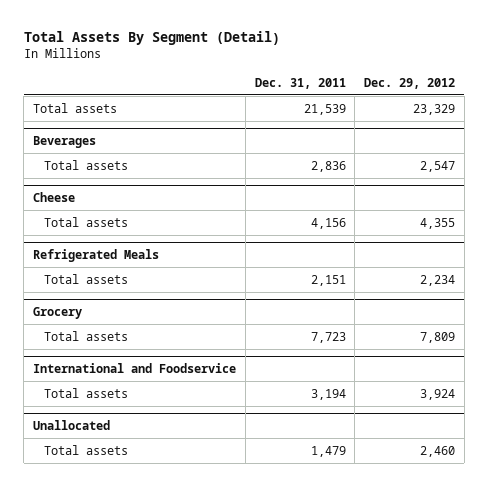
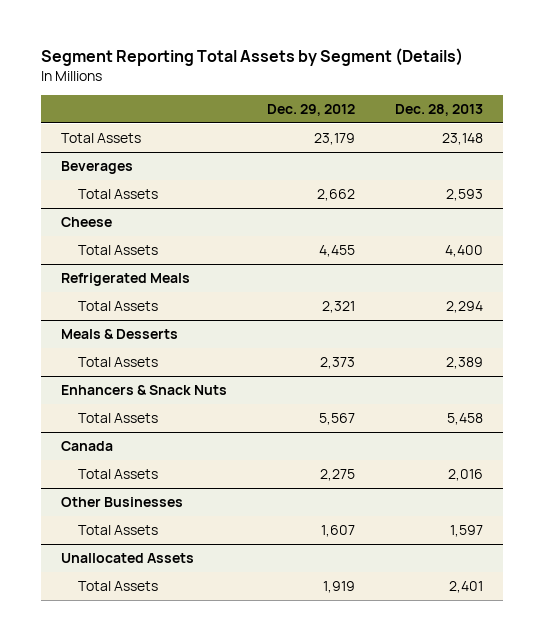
- Total Assets By Segment (Detail)
+ Segment Reporting Total Assets by Segment (Details)
- | Dec. 31, 2011 | Dec. 29, 2012
+ | Dec. 29, 2012 | Dec. 28, 2013
- Total assets | 21,539 | 23,329
+ Total Assets | 23,179 | 23,148
@ Beverages
- Total assets | 2,836 | 2,547
+ Total Assets | 2,662 | 2,593
@ Cheese
- Total assets | 4,156 | 4,355
+ Total Assets | 4,455 | 4,400
@ Refrigerated Meals
- Total assets | 2,151 | 2,234
- Grocery
- Total assets | 7,723 | 7,809
- International and Foodservice
- Total assets | 3,194 | 3,924
- Unallocated
- Total assets | 1,479 | 2,460
@ Refrigerated Meals
+ Total Assets | 2,321 | 2,294
+ Meals & Desserts
+ Total Assets | 2,373 | 2,389
+ Enhancers & Snack Nuts
+ Total Assets | 5,567 | 5,458
+ Canada
+ Total Assets | 2,275 | 2,016
+ Other Businesses
+ Total Assets | 1,607 | 1,597
+ Unallocated Assets
+ Total Assets | 1,919 | 2,401

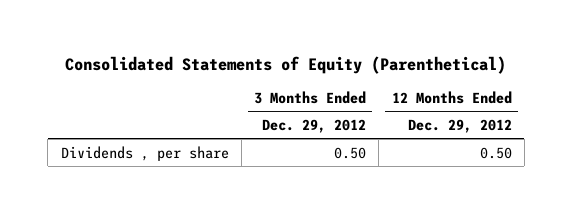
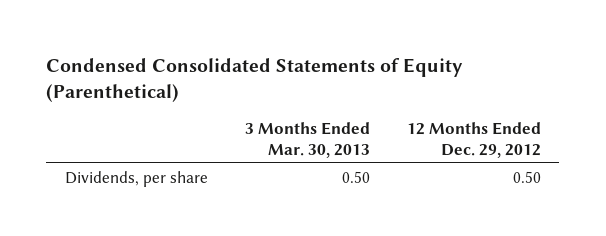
- Consolidated Statements of Equity (Parenthetical)
+ Condensed Consolidated Statements of Equity (Parenthetical)
- | 3 Months Ended Dec. 29, 2012 | 12 Months Ended Dec. 29, 2012
+ | 3 Months Ended Mar. 30, 2013 | 12 Months Ended Dec. 29, 2012
- Dividends , per share | 0.50 | 0.50
+ Dividends, per share | 0.50 | 0.50

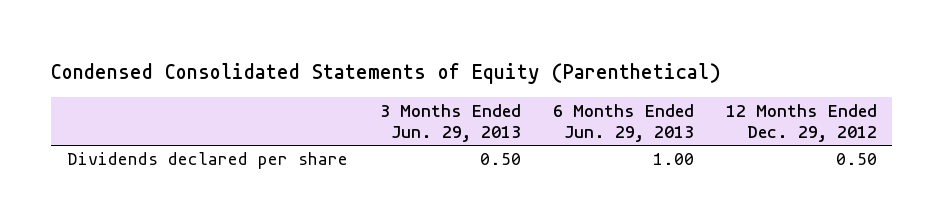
- | 3 Months Ended Mar. 30, 2013 | 12 Months Ended Dec. 29, 2012
+ | 3 Months Ended Jun. 29, 2013 | 6 Months Ended Jun. 29, 2013 | 12 Months Ended Dec. 29, 2012
- Dividends, per share | 0.50 | 0.50
+ Dividends declared per share | 0.50 | 1.00 | 0.50

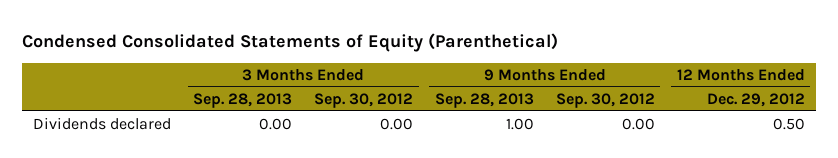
- | 3 Months Ended Jun. 29, 2013 | 6 Months Ended Jun. 29, 2013 | 12 Months Ended Dec. 29, 2012
+ | 3 Months Ended Sep. 28, 2013 | 3 Months Ended Sep. 30, 2012 | 9 Months Ended Sep. 28, 2013 | 9 Months Ended Sep. 30, 2012 | 12 Months Ended Dec. 29, 2012
- Dividends declared per share | 0.50 | 1.00 | 0.50
+ Dividends declared | 0.00 | 0.00 | 1.00 | 0.00 | 0.50

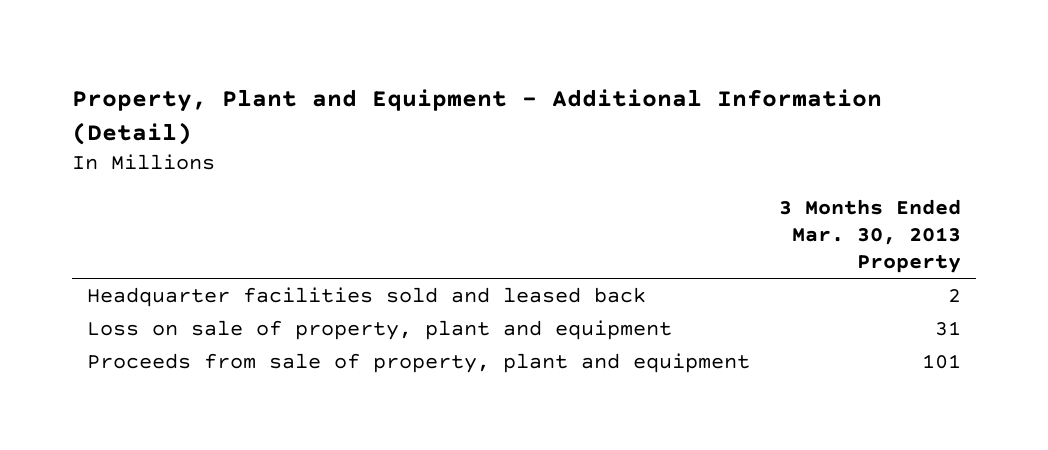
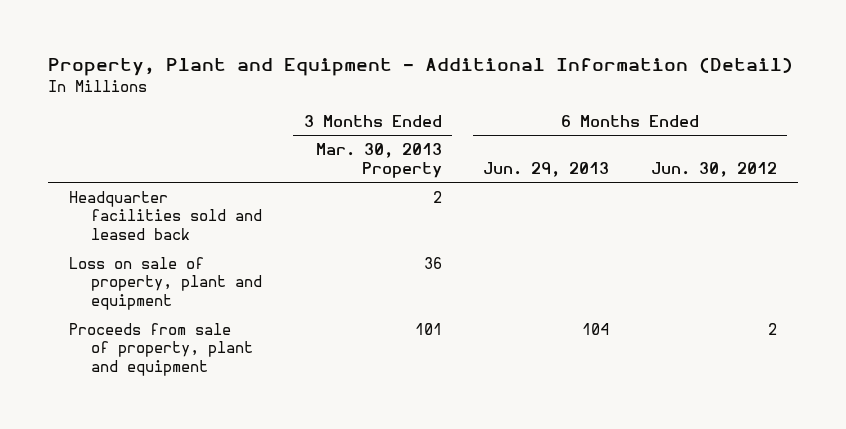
- | 3 Months Ended Mar. 30, 2013 Property
+ | 3 Months Ended Mar. 30, 2013 Property | 6 Months Ended Jun. 29, 2013 | 6 Months Ended Jun. 30, 2012
- Loss on sale of property, plant and equipment | 31
+ Loss on sale of property, plant and equipment | 36 | |

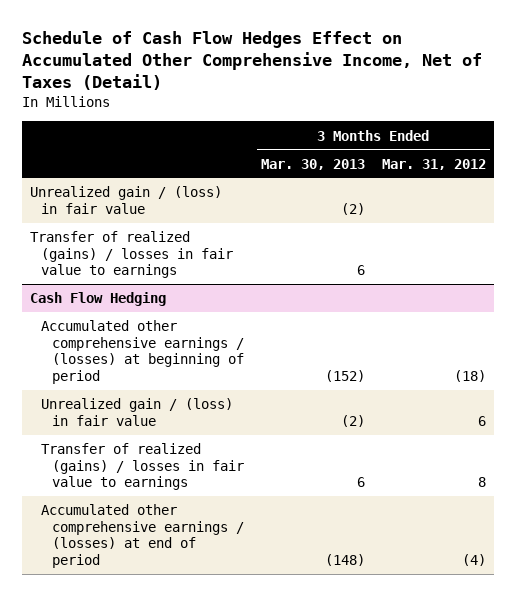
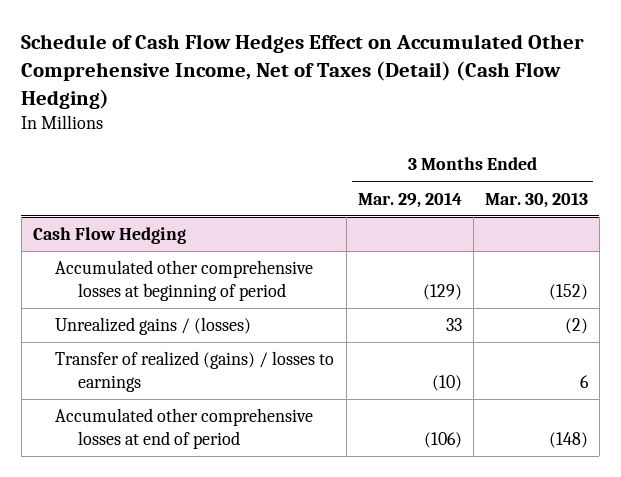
- Schedule of Cash Flow Hedges Effect on Accumulated Other Comprehensive Income, Net of Taxes (Detail)
+ Schedule of Cash Flow Hedges Effect on Accumulated Other Comprehensive Income, Net of Taxes (Detail) (Cash Flow Hedging)
- | 3 Months Ended Mar. 30, 2013 | 3 Months Ended Mar. 31, 2012
+ | 3 Months Ended Mar. 29, 2014 | 3 Months Ended Mar. 30, 2013
- Unrealized gain / (loss) in fair value | (2) |
- Transfer of realized (gains) / losses in fair value to earnings | 6 |
@ Cash Flow Hedging
- Accumulated other comprehensive earnings / (losses) at beginning of period | (152) | (18)
- Unrealized gain / (loss) in fair value | (2) | 6
- Transfer of realized (gains) / losses in fair value to earnings | 6 | 8
- Accumulated other comprehensive earnings / (losses) at end of period | (148) | (4)
+ Accumulated other comprehensive losses at beginning of period | (129) | (152)
+ Unrealized gains / (losses) | 33 | (2)
+ Transfer of realized (gains) / losses to earnings | (10) | 6
+ Accumulated other comprehensive losses at end of period | (106) | (148)

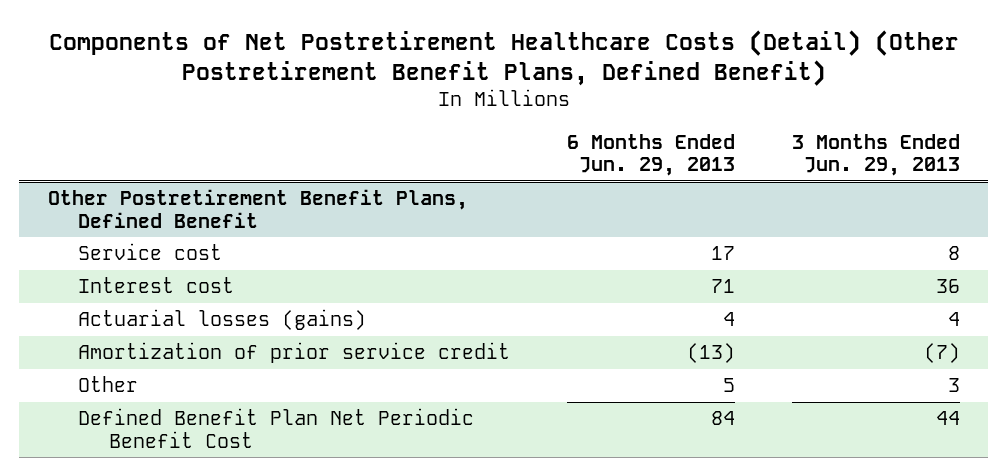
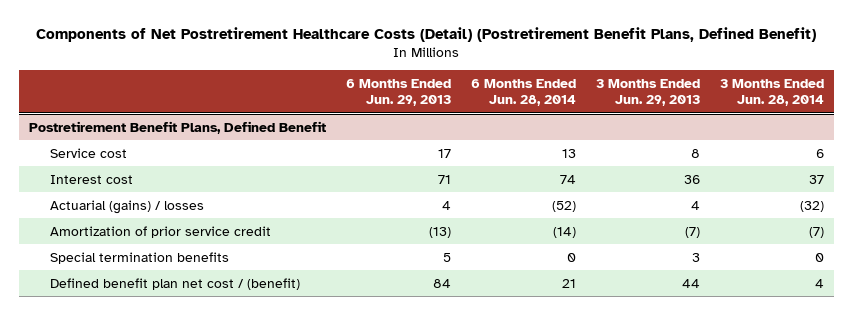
- Components of Net Postretirement Healthcare Costs (Detail) (Other Postretirement Benefit Plans, Defined Benefit)
+ Components of Net Postretirement Healthcare Costs (Detail) (Postretirement Benefit Plans, Defined Benefit)
- | 6 Months Ended Jun. 29, 2013 | 3 Months Ended Jun. 29, 2013
+ | 6 Months Ended Jun. 29, 2013 | 6 Months Ended Jun. 28, 2014 | 3 Months Ended Jun. 29, 2013 | 3 Months Ended Jun. 28, 2014
- Other Postretirement Benefit Plans, Defined Benefit
+ Postretirement Benefit Plans, Defined Benefit
- Actuarial losses (gains) | 4 | 4
+ Actuarial (gains) / losses | 4 | (52) | 4 | (32)
- Other | 5 | 3
- Defined Benefit Plan Net Periodic Benefit Cost | 84 | 44
+ Special termination benefits | 5 | 0 | 3 | 0
+ Defined benefit plan net cost / (benefit) | 84 | 21 | 44 | 4

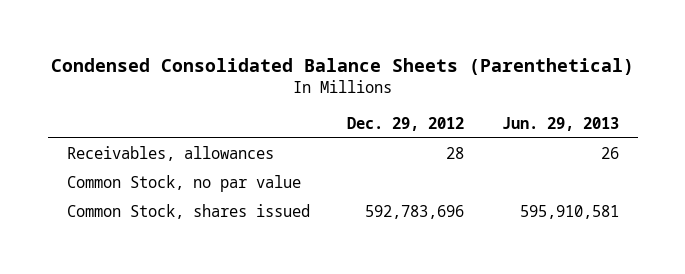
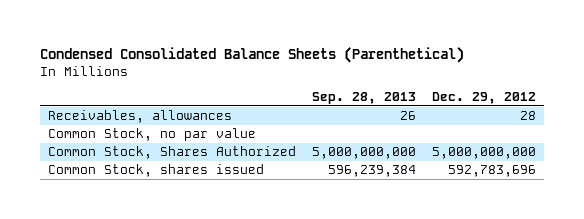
- | Dec. 29, 2012 | Jun. 29, 2013
+ | Sep. 28, 2013 | Dec. 29, 2012
+ Common Stock, Shares Authorized | 5,000,000,000 | 5,000,000,000

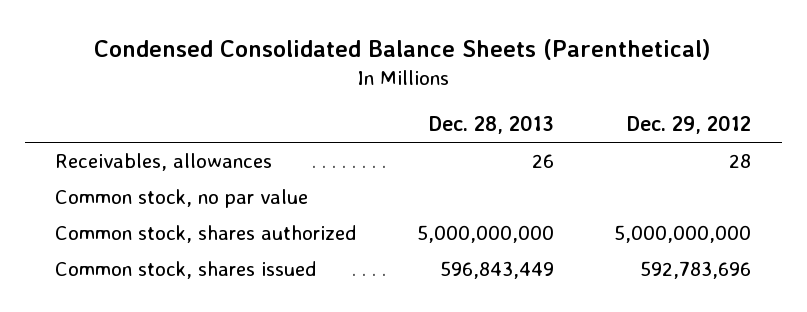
- | Sep. 28, 2013 | Dec. 29, 2012
+ | Dec. 28, 2013 | Dec. 29, 2012
- Common Stock, no par value
- Common Stock, Shares Authorized | 5,000,000,000 | 5,000,000,000
- Common Stock, shares issued | 596,239,384 | 592,783,696
+ Common stock, no par value
+ Common stock, shares authorized | 5,000,000,000 | 5,000,000,000
+ Common stock, shares issued | 596,843,449 | 592,783,696

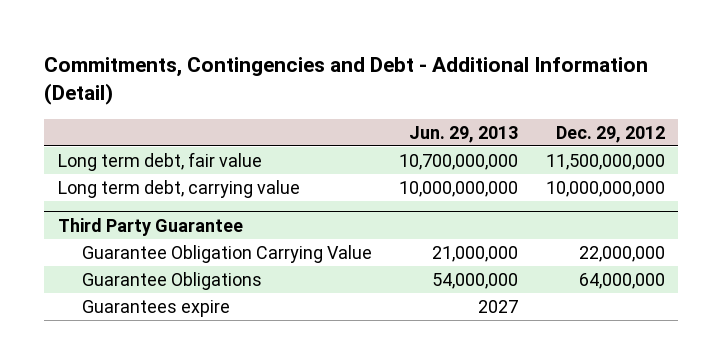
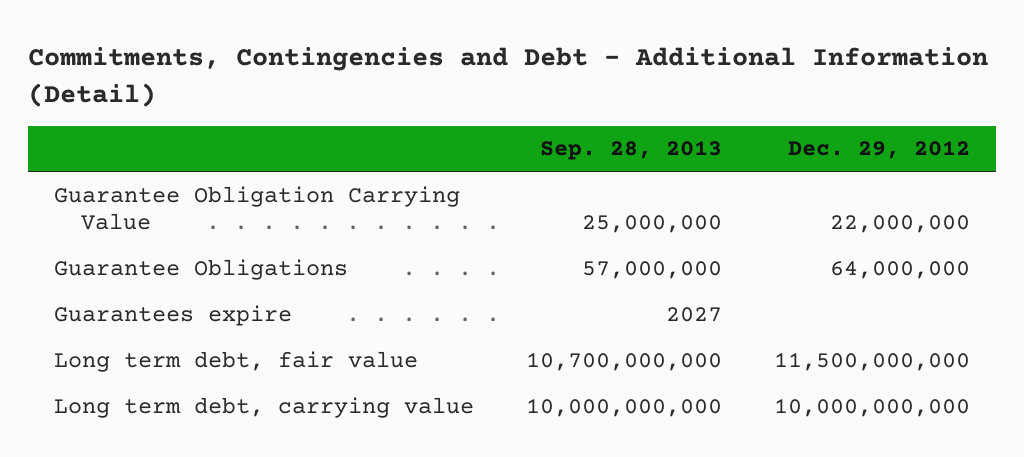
- | Jun. 29, 2013 | Dec. 29, 2012
+ | Sep. 28, 2013 | Dec. 29, 2012
- Third Party Guarantee
moved down: Long term debt, fair value | 10,700,000,000 | 11,500,000,000
moved down: Long term debt, carrying value | 10,000,000,000 | 10,000,000,000

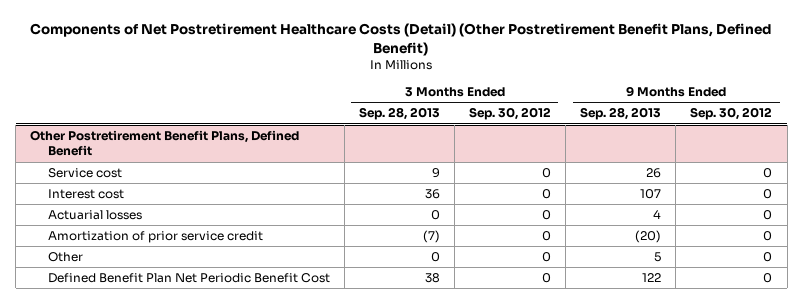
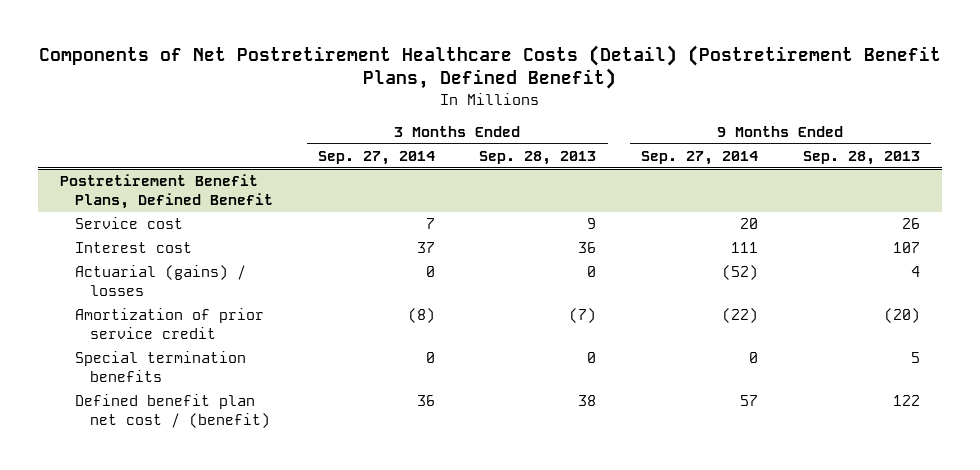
- Components of Net Postretirement Healthcare Costs (Detail) (Other Postretirement Benefit Plans, Defined Benefit)
+ Components of Net Postretirement Healthcare Costs (Detail) (Postretirement Benefit Plans, Defined Benefit)
- | 3 Months Ended Sep. 28, 2013 | 3 Months Ended Sep. 30, 2012 | 9 Months Ended Sep. 28, 2013 | 9 Months Ended Sep. 30, 2012
+ | 3 Months Ended Sep. 27, 2014 | 3 Months Ended Sep. 28, 2013 | 9 Months Ended Sep. 27, 2014 | 9 Months Ended Sep. 28, 2013
- Other Postretirement Benefit Plans, Defined Benefit
+ Postretirement Benefit Plans, Defined Benefit
- Actuarial losses | 0 | 0 | 4 | 0
+ Actuarial (gains) / losses | 0 | 0 | (52) | 4
- Other | 0 | 0 | 5 | 0
- Defined Benefit Plan Net Periodic Benefit Cost | 38 | 0 | 122 | 0
+ Special termination benefits | 0 | 0 | 0 | 5
+ Defined benefit plan net cost / (benefit) | 36 | 38 | 57 | 122

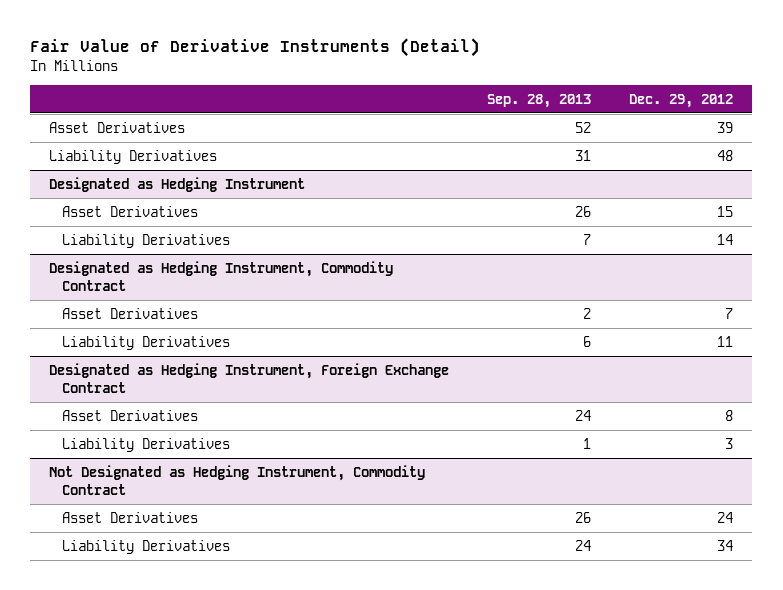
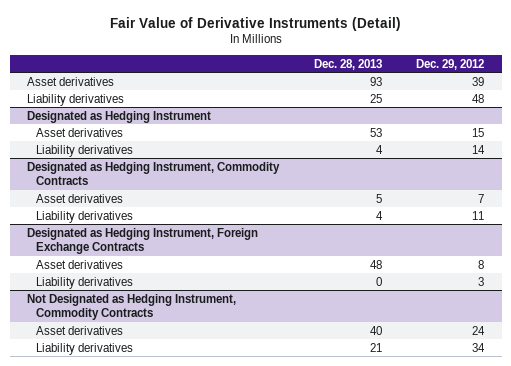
- | Sep. 28, 2013 | Dec. 29, 2012
+ | Dec. 28, 2013 | Dec. 29, 2012
- Asset Derivatives | 52 | 39
- Liability Derivatives | 31 | 48
+ Asset derivatives | 93 | 39
+ Liability derivatives | 25 | 48
@ Designated as Hedging Instrument
- Asset Derivatives | 26 | 15
- Liability Derivatives | 7 | 14
- Designated as Hedging Instrument, Commodity Contract
- Asset Derivatives | 2 | 7
- Liability Derivatives | 6 | 11
- Designated as Hedging Instrument, Foreign Exchange Contract
- Asset Derivatives | 24 | 8
- Liability Derivatives | 1 | 3
- Not Designated as Hedging Instrument, Commodity Contract
- Asset Derivatives | 26 | 24
- Liability Derivatives | 24 | 34
@ Designated as Hedging Instrument
+ Asset derivatives | 53 | 15
+ Liability derivatives | 4 | 14
+ Designated as Hedging Instrument, Commodity Contracts
+ Asset derivatives | 5 | 7
+ Liability derivatives | 4 | 11
+ Designated as Hedging Instrument, Foreign Exchange Contracts
+ Asset derivatives | 48 | 8
+ Liability derivatives | 0 | 3
+ Not Designated as Hedging Instrument, Commodity Contracts
+ Asset derivatives | 40 | 24
+ Liability derivatives | 21 | 34

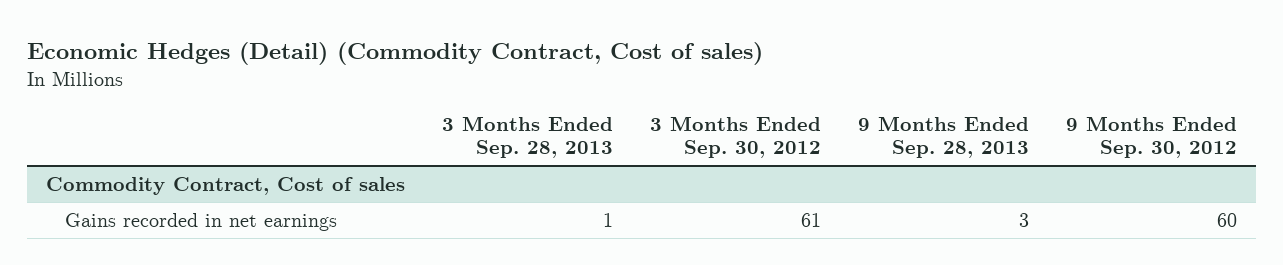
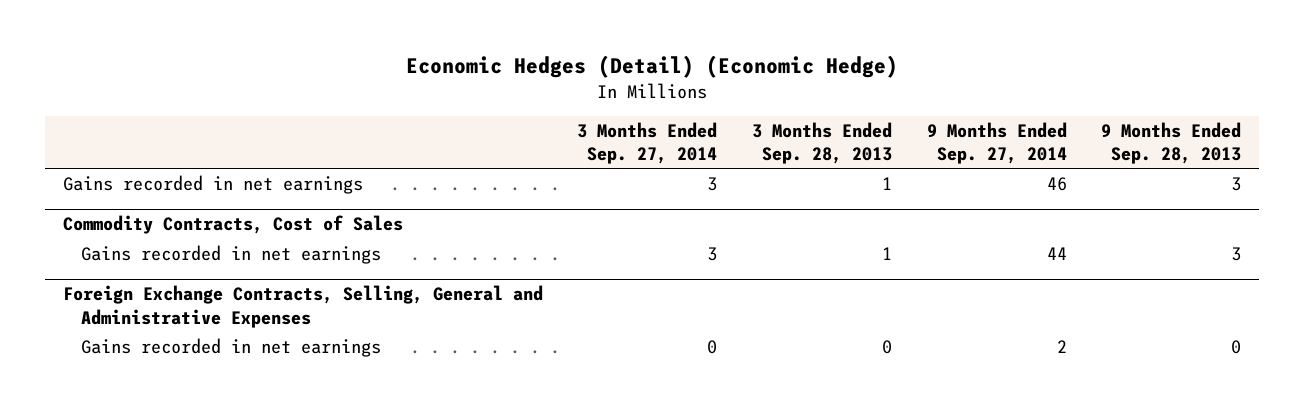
- Economic Hedges (Detail) (Commodity Contract, Cost of sales)
+ Economic Hedges (Detail) (Economic Hedge)
- | 3 Months Ended Sep. 28, 2013 | 3 Months Ended Sep. 30, 2012 | 9 Months Ended Sep. 28, 2013 | 9 Months Ended Sep. 30, 2012
+ | 3 Months Ended Sep. 27, 2014 | 3 Months Ended Sep. 28, 2013 | 9 Months Ended Sep. 27, 2014 | 9 Months Ended Sep. 28, 2013
- Commodity Contract, Cost of sales
+ Commodity Contracts, Cost of Sales
+ Gains recorded in net earnings | 3 | 1 | 44 | 3
+ Foreign Exchange Contracts, Selling, General and Administrative Expenses
+ Gains recorded in net earnings | 0 | 0 | 2 | 0

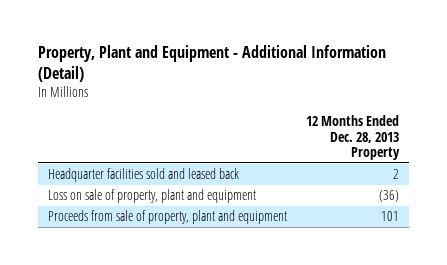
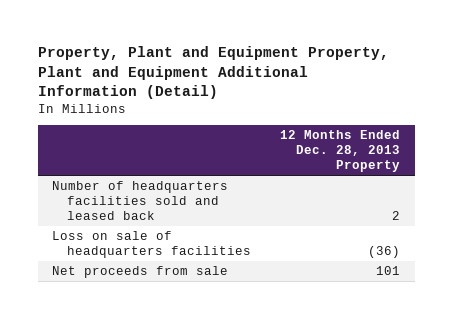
- Property, Plant and Equipment - Additional Information (Detail)
+ Property, Plant and Equipment Property, Plant and Equipment Additional Information (Detail)
- Headquarter facilities sold and leased back | 2
- Loss on sale of property, plant and equipment | (36)
- Proceeds from sale of property, plant and equipment | 101
+ Number of headquarters facilities sold and leased back | 2
+ Loss on sale of headquarters facilities | (36)
+ Net proceeds from sale | 101

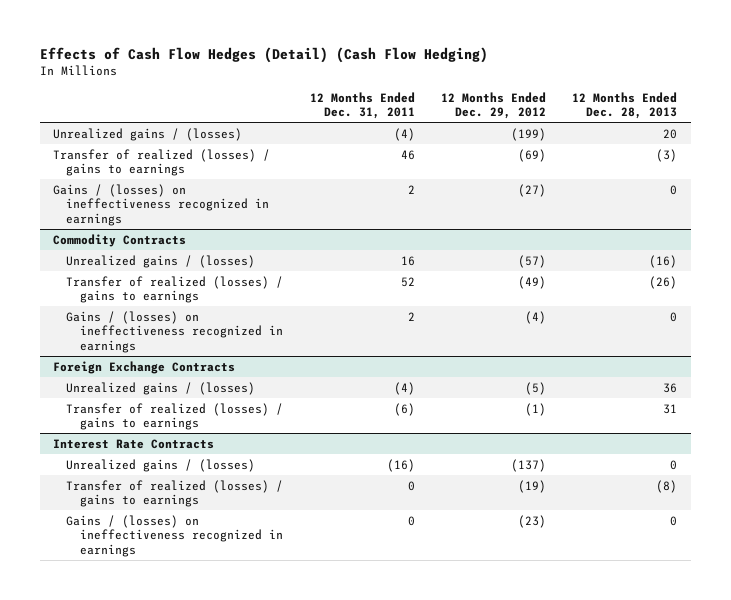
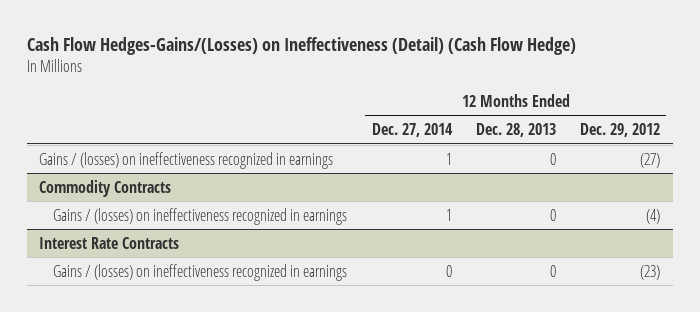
- Effects of Cash Flow Hedges (Detail) (Cash Flow Hedging)
+ Cash Flow Hedges-Gains/(Losses) on Ineffectiveness (Detail) (Cash Flow Hedge)
- | 12 Months Ended Dec. 31, 2011 | 12 Months Ended Dec. 29, 2012 | 12 Months Ended Dec. 28, 2013
+ | 12 Months Ended Dec. 27, 2014 | 12 Months Ended Dec. 28, 2013 | 12 Months Ended Dec. 29, 2012
- Unrealized gains / (losses) | (4) | (199) | 20
- Transfer of realized (losses) / gains to earnings | 46 | (69) | (3)
@ Commodity Contracts
- Unrealized gains / (losses) | 16 | (57) | (16)
- Transfer of realized (losses) / gains to earnings | 52 | (49) | (26)
- Foreign Exchange Contracts
- Unrealized gains / (losses) | (4) | (5) | 36
- Transfer of realized (losses) / gains to earnings | (6) | (1) | 31
@ Interest Rate Contracts
- Unrealized gains / (losses) | (16) | (137) | 0
- Transfer of realized (losses) / gains to earnings | 0 | (19) | (8)

